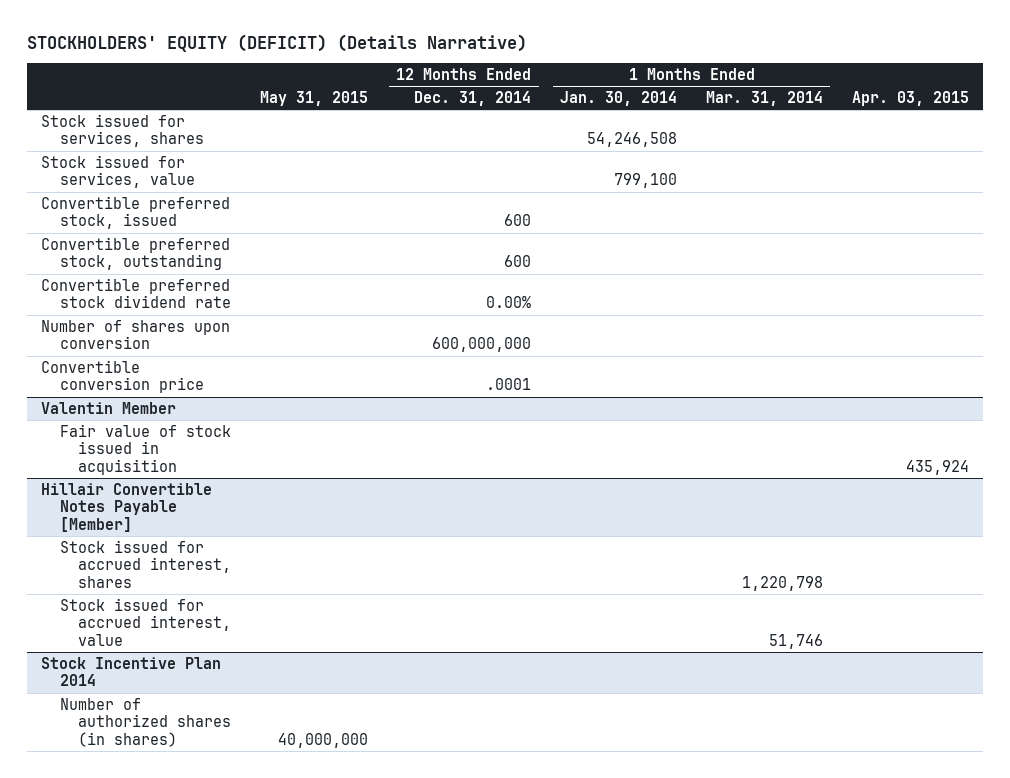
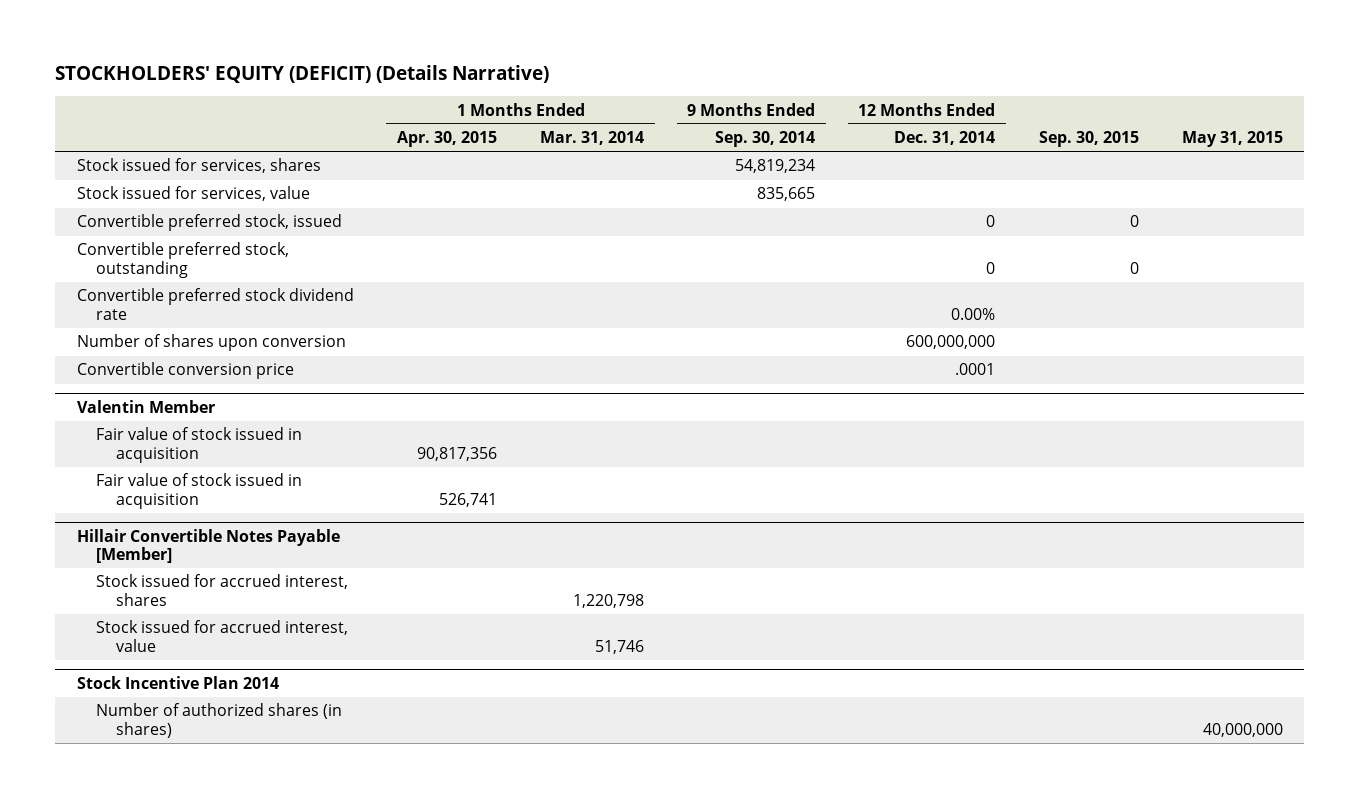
- | May 31, 2015 | 12 Months Ended Dec. 31, 2014 | 1 Months Ended Jan. 30, 2014 | 1 Months Ended Mar. 31, 2014 | Apr. 03, 2015
+ | 1 Months Ended Apr. 30, 2015 | 1 Months Ended Mar. 31, 2014 | 9 Months Ended Sep. 30, 2014 | 12 Months Ended Dec. 31, 2014 | Sep. 30, 2015 | May 31, 2015
- Convertible preferred stock, issued | | 600 | | |
- Convertible preferred stock, outstanding | | 600 | | |
+ Convertible preferred stock, issued | | | | 0 | 0 |
+ Convertible preferred stock, outstanding | | | | 0 | 0 |
@ Valentin Member
+ Fair value of stock issued in acquisition | 526,741 | | | | |

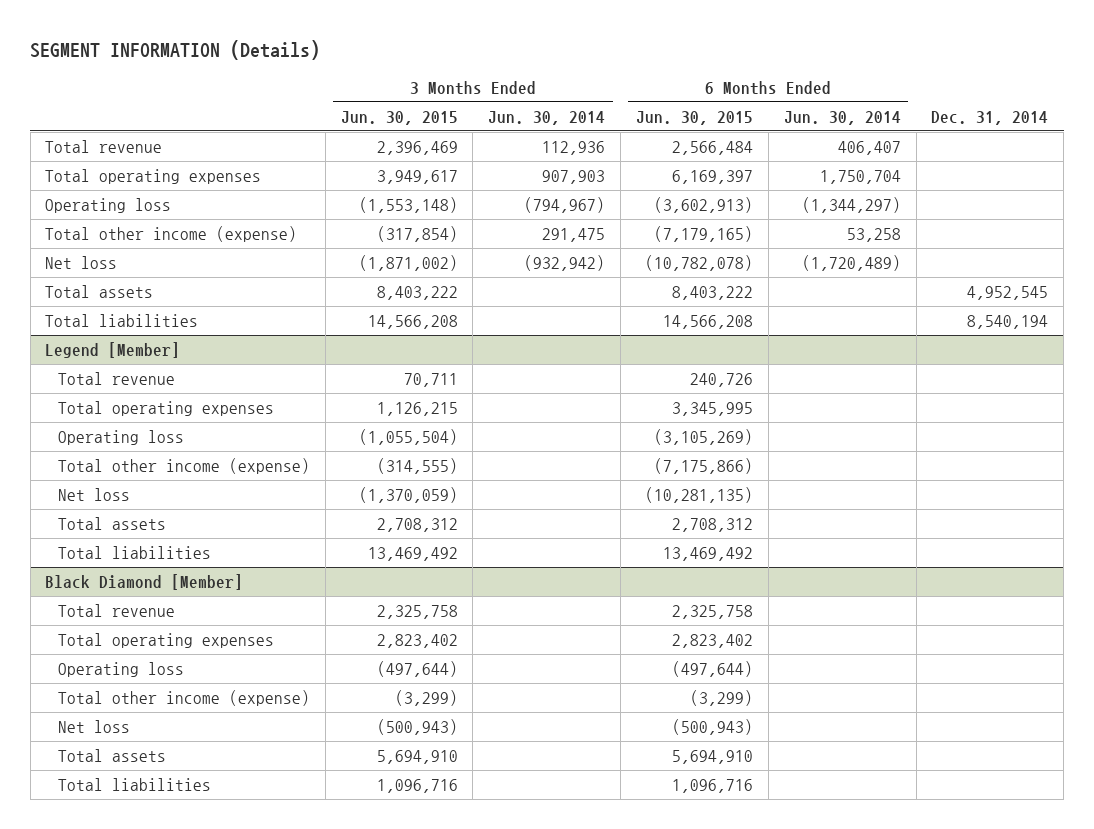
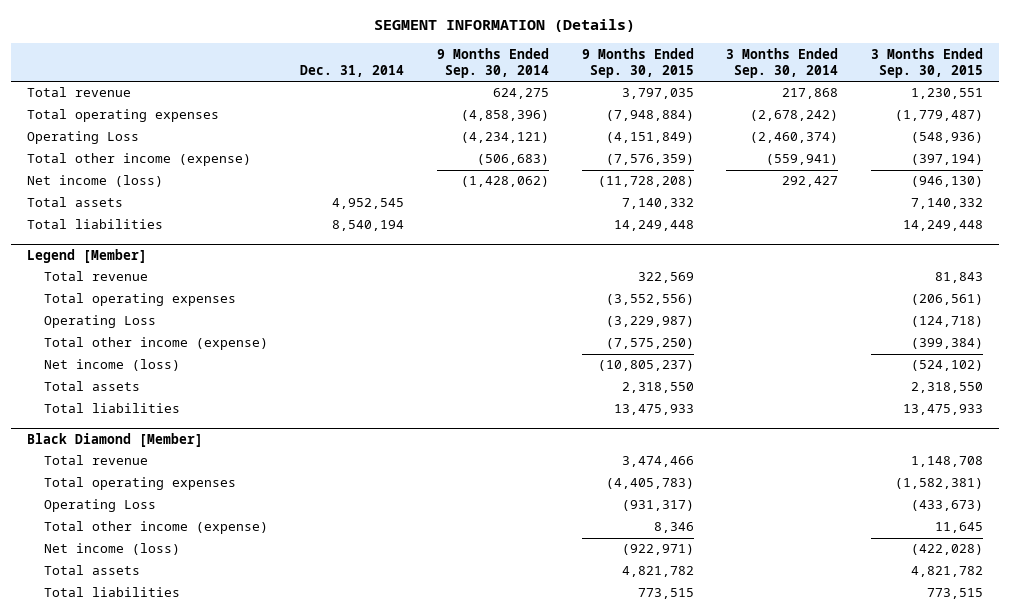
- | 3 Months Ended Jun. 30, 2015 | 3 Months Ended Jun. 30, 2014 | 6 Months Ended Jun. 30, 2015 | 6 Months Ended Jun. 30, 2014 | Dec. 31, 2014
+ | Dec. 31, 2014 | 9 Months Ended Sep. 30, 2014 | 9 Months Ended Sep. 30, 2015 | 3 Months Ended Sep. 30, 2014 | 3 Months Ended Sep. 30, 2015
- Operating loss | (1,553,148) | (794,967) | (3,602,913) | (1,344,297) |
+ Operating Loss | | (4,234,121) | (4,151,849) | (2,460,374) | (548,936)
- Net loss | (1,871,002) | (932,942) | (10,782,078) | (1,720,489) |
+ Net income (loss) | | (1,428,062) | (11,728,208) | 292,427 | (946,130)
@ Legend [Member]
- Operating loss | (1,055,504) | | (3,105,269) | |
+ Operating Loss | | | (3,229,987) | | (124,718)
- Net loss | (1,370,059) | | (10,281,135) | |
+ Net income (loss) | | | (10,805,237) | | (524,102)
@ Black Diamond [Member]
- Operating loss | (497,644) | | (497,644) | |
+ Operating Loss | | | (931,317) | | (433,673)
- Net loss | (500,943) | | (500,943) | |
+ Net income (loss) | | | (922,971) | | (422,028)

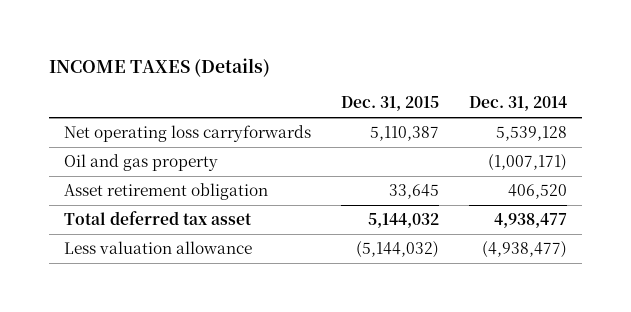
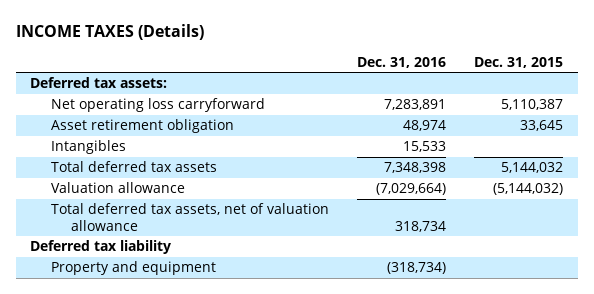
- | Dec. 31, 2015 | Dec. 31, 2014
+ | Dec. 31, 2016 | Dec. 31, 2015
- Net operating loss carryforwards | 5,110,387 | 5,539,128
- Oil and gas property | | (1,007,171)
+ Deferred tax assets:
+ Net operating loss carryforward | 7,283,891 | 5,110,387
- Total deferred tax asset | 5,144,032 | 4,938,477
- Less valuation allowance | (5,144,032) | (4,938,477)
+ Intangibles | 15,533 |
+ Total deferred tax assets | 7,348,398 | 5,144,032
+ Valuation allowance | (7,029,664) | (5,144,032)
+ Total deferred tax assets, net of valuation allowance | 318,734 |
+ Deferred tax liability
+ Property and equipment | (318,734) |

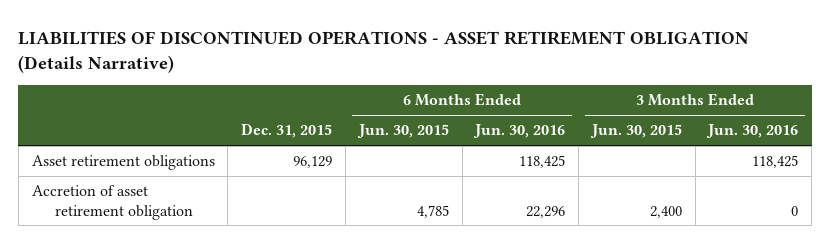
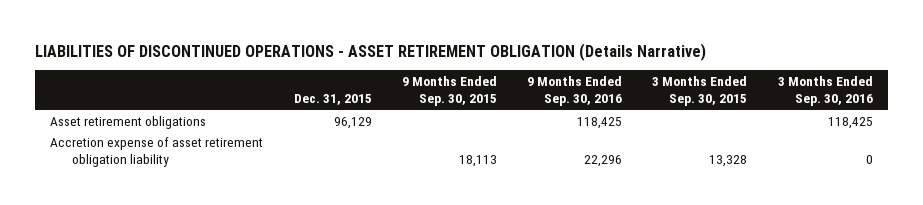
- | Dec. 31, 2015 | 6 Months Ended Jun. 30, 2015 | 6 Months Ended Jun. 30, 2016 | 3 Months Ended Jun. 30, 2015 | 3 Months Ended Jun. 30, 2016
+ | Dec. 31, 2015 | 9 Months Ended Sep. 30, 2015 | 9 Months Ended Sep. 30, 2016 | 3 Months Ended Sep. 30, 2015 | 3 Months Ended Sep. 30, 2016
- Accretion of asset retirement obligation | | 4,785 | 22,296 | 2,400 | 0
+ Accretion expense of asset retirement obligation liability | | 18,113 | 22,296 | 13,328 | 0

